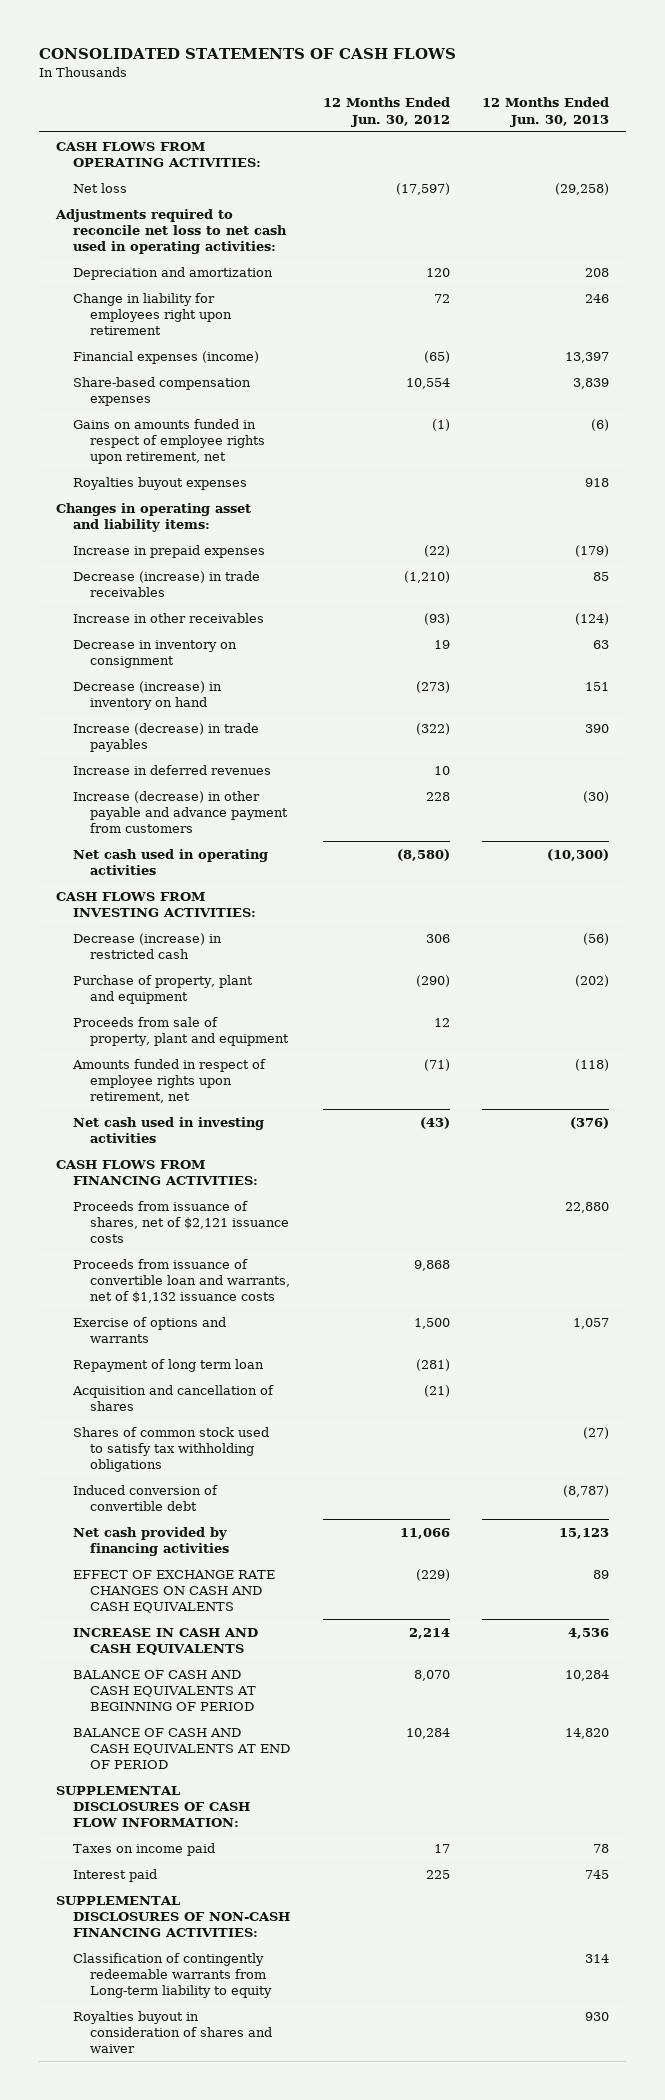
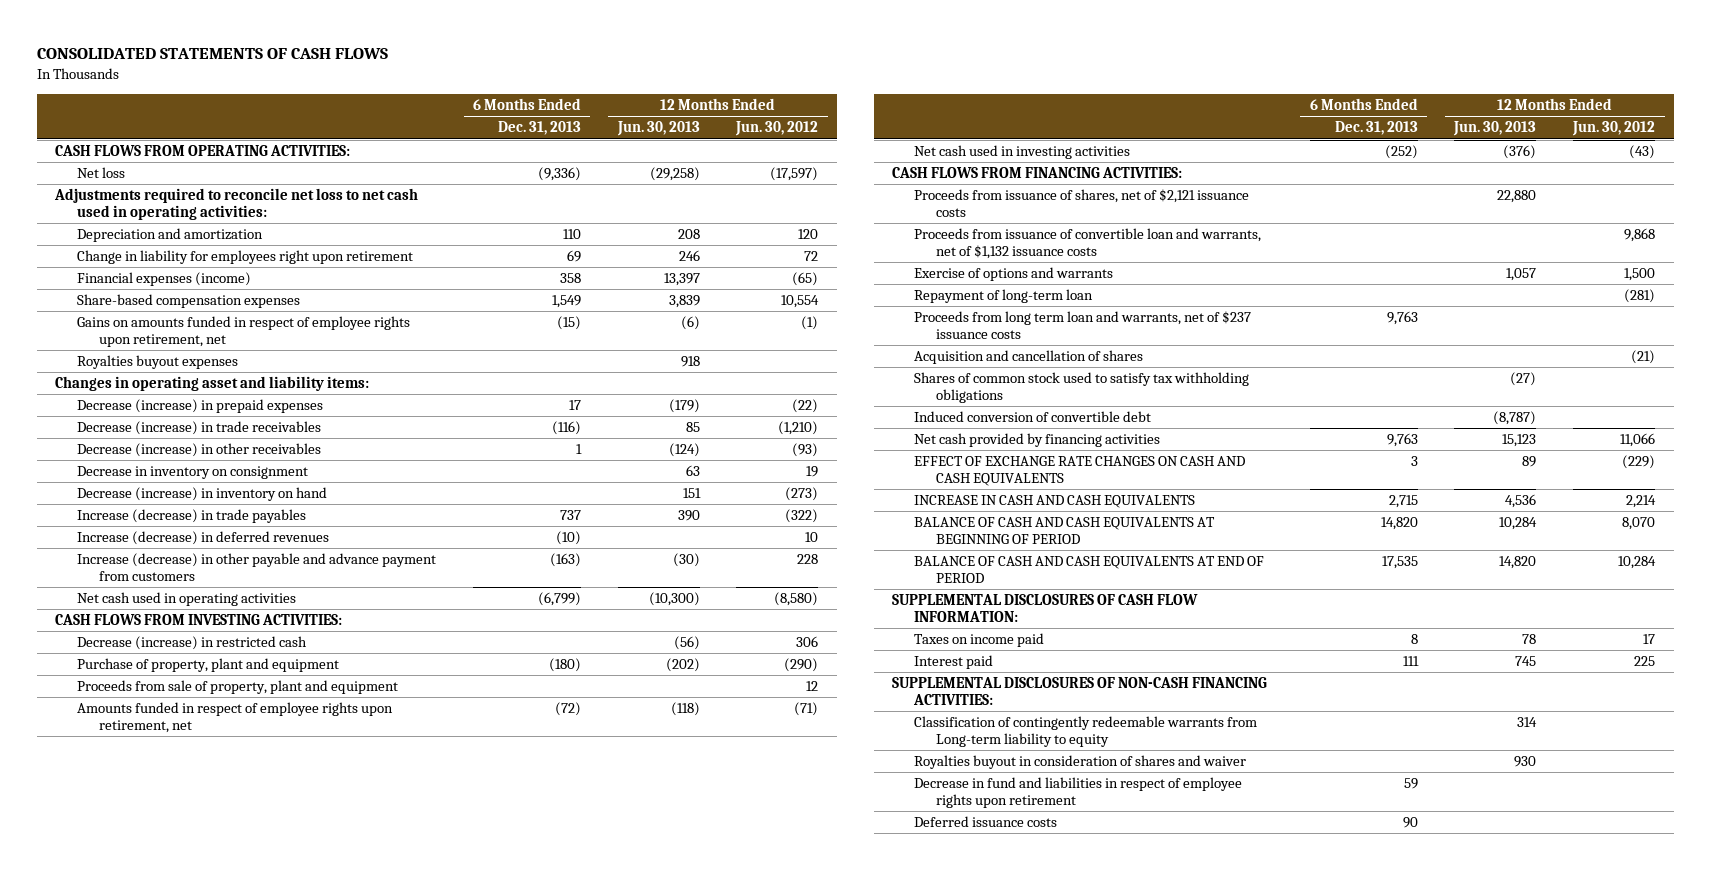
- | 12 Months Ended Jun. 30, 2012 | 12 Months Ended Jun. 30, 2013
+ | 6 Months Ended Dec. 31, 2013 | 12 Months Ended Jun. 30, 2013 | 12 Months Ended Jun. 30, 2012
- Increase in prepaid expenses | (22) | (179)
+ Decrease (increase) in prepaid expenses | 17 | (179) | (22)
- Increase in other receivables | (93) | (124)
+ Decrease (increase) in other receivables | 1 | (124) | (93)
- Increase in deferred revenues | 10 |
+ Increase (decrease) in deferred revenues | (10) | | 10
- Repayment of long term loan | (281) |
+ Repayment of long-term loan | | | (281)
+ Proceeds from long term loan and warrants, net of $237 issuance costs | 9,763 | |
+ Decrease in fund and liabilities in respect of employee rights upon retirement | 59 | |
+ Deferred issuance costs | 90 | |

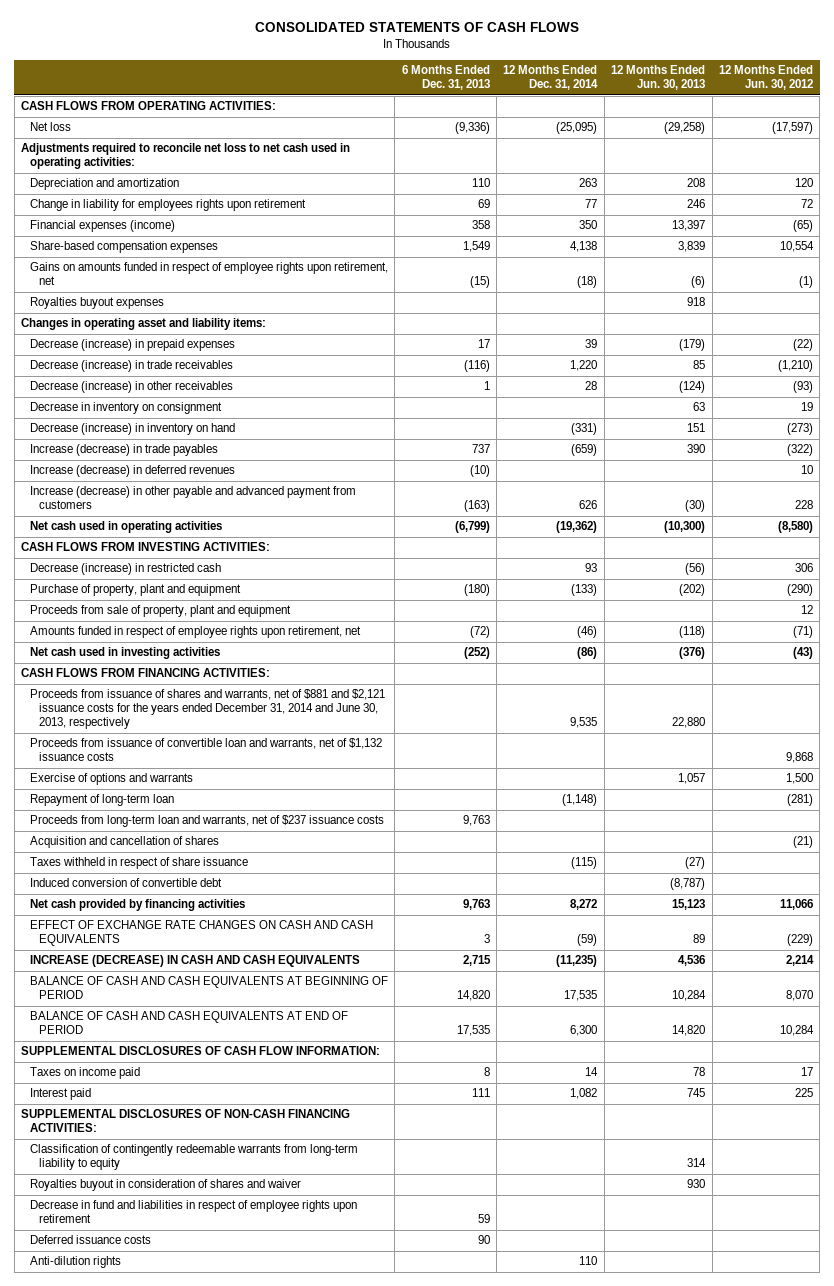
- | 6 Months Ended Dec. 31, 2013 | 12 Months Ended Jun. 30, 2013 | 12 Months Ended Jun. 30, 2012
+ | 6 Months Ended Dec. 31, 2013 | 12 Months Ended Dec. 31, 2014 | 12 Months Ended Jun. 30, 2013 | 12 Months Ended Jun. 30, 2012
- Change in liability for employees right upon retirement | 69 | 246 | 72
+ Change in liability for employees rights upon retirement | 69 | 77 | 246 | 72
- Increase (decrease) in other payable and advance payment from customers | (163) | (30) | 228
+ Increase (decrease) in other payable and advanced payment from customers | (163) | 626 | (30) | 228
- Proceeds from issuance of shares, net of $2,121 issuance costs | | 22,880 |
+ Proceeds from issuance of shares and warrants, net of $881 and $2,121 issuance costs for the years ended December 31, 2014 and June 30, 2013, respectively | | 9,535 | 22,880 |
- Proceeds from long term loan and warrants, net of $237 issuance costs | 9,763 | |
+ Proceeds from long-term loan and warrants, net of $237 issuance costs | 9,763 | | |
- Shares of common stock used to satisfy tax withholding obligations | | (27) |
+ Taxes withheld in respect of share issuance | | (115) | (27) |
- INCREASE IN CASH AND CASH EQUIVALENTS | 2,715 | 4,536 | 2,214
+ INCREASE (DECREASE) IN CASH AND CASH EQUIVALENTS | 2,715 | (11,235) | 4,536 | 2,214
- Classification of contingently redeemable warrants from Long-term liability to equity | | 314 |
+ Classification of contingently redeemable warrants from long-term liability to equity | | | 314 |
+ Anti-dilution rights | | 110 | |

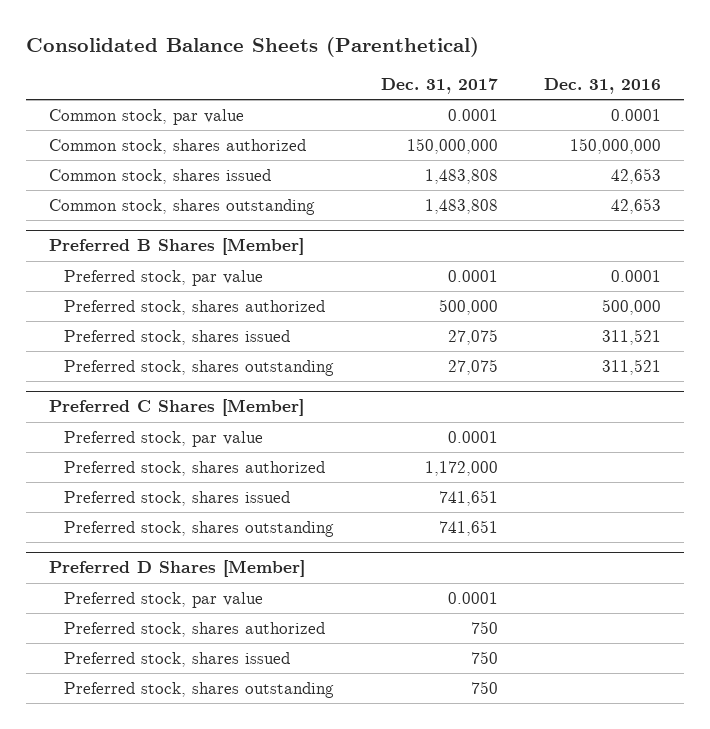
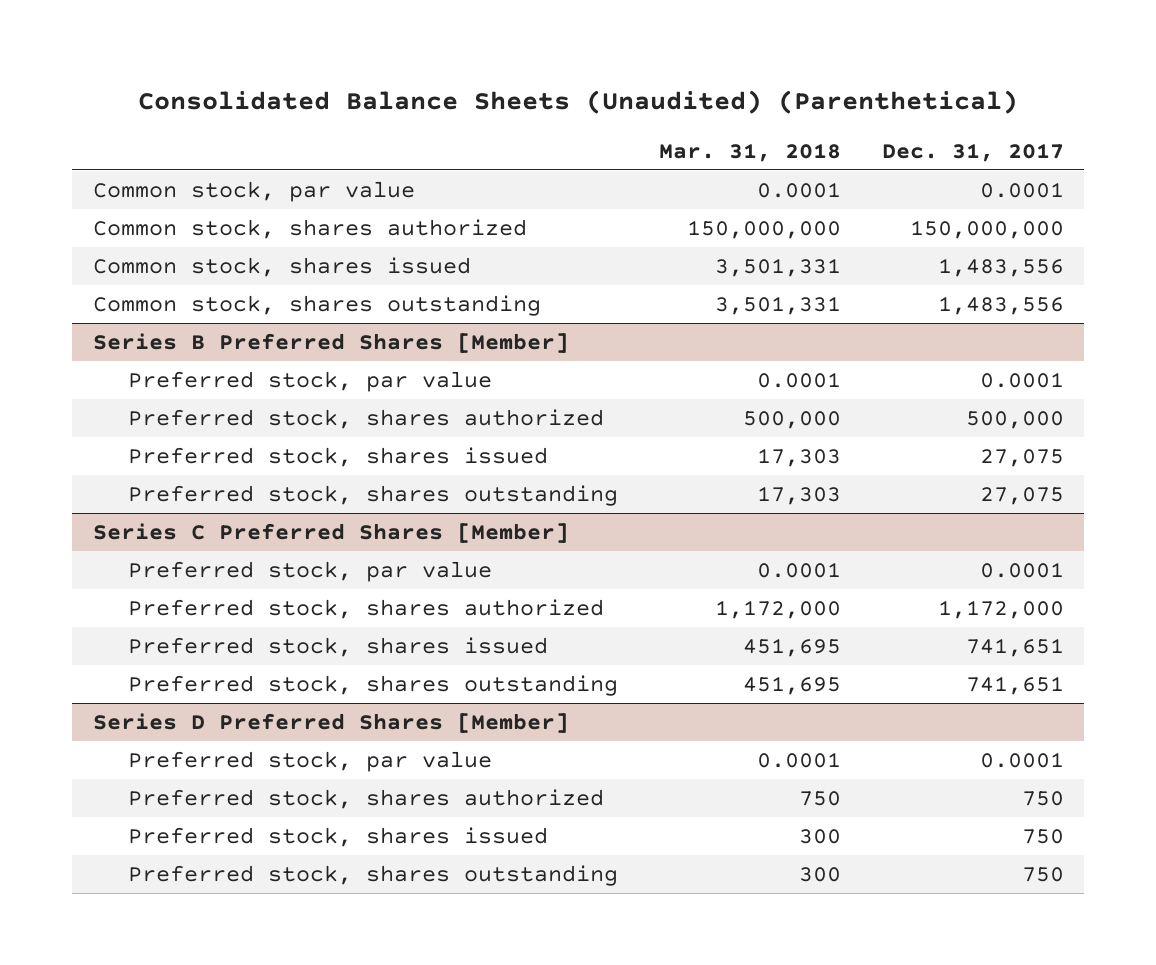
- Consolidated Balance Sheets (Parenthetical)
+ Consolidated Balance Sheets (Unaudited) (Parenthetical)
- | Dec. 31, 2017 | Dec. 31, 2016
+ | Mar. 31, 2018 | Dec. 31, 2017
- Common stock, shares issued | 1,483,808 | 42,653
- Common stock, shares outstanding | 1,483,808 | 42,653
- Preferred B Shares [Member]
+ Common stock, shares issued | 3,501,331 | 1,483,556
+ Common stock, shares outstanding | 3,501,331 | 1,483,556
+ Series B Preferred Shares [Member]
- Preferred C Shares [Member]
+ Series C Preferred Shares [Member]
- Preferred D Shares [Member]
+ Series D Preferred Shares [Member]

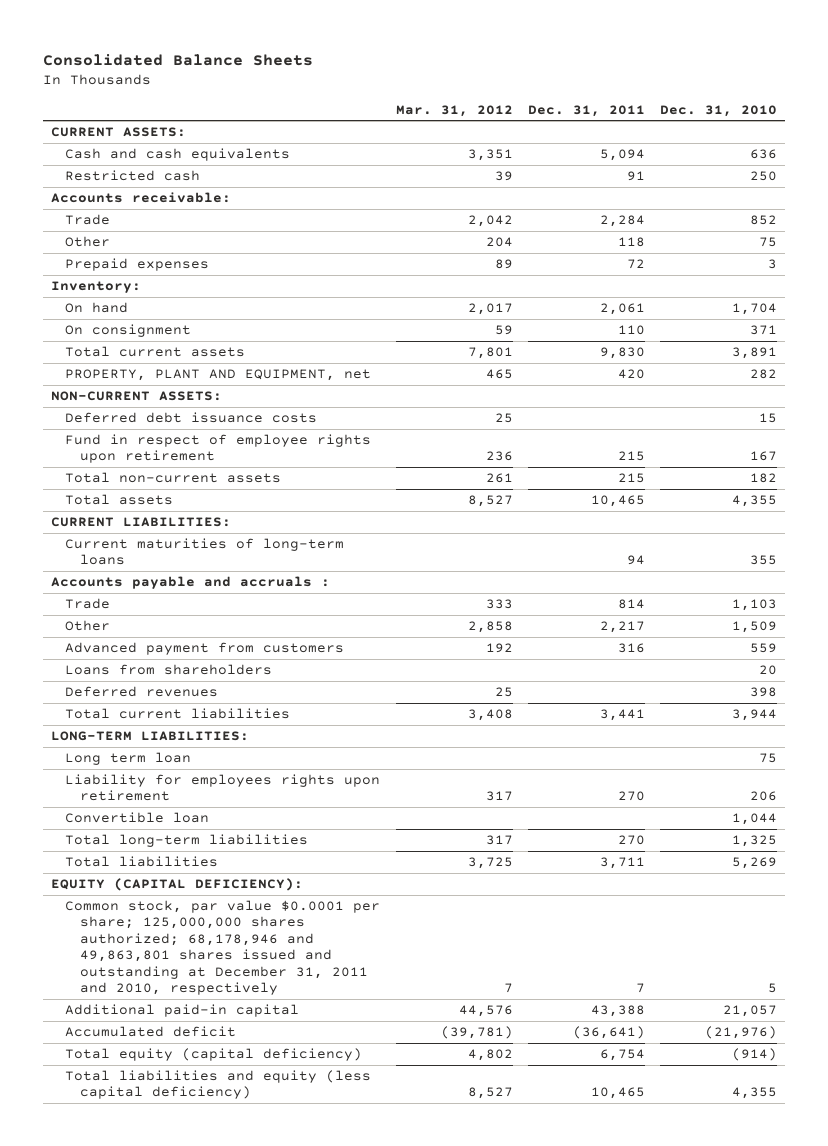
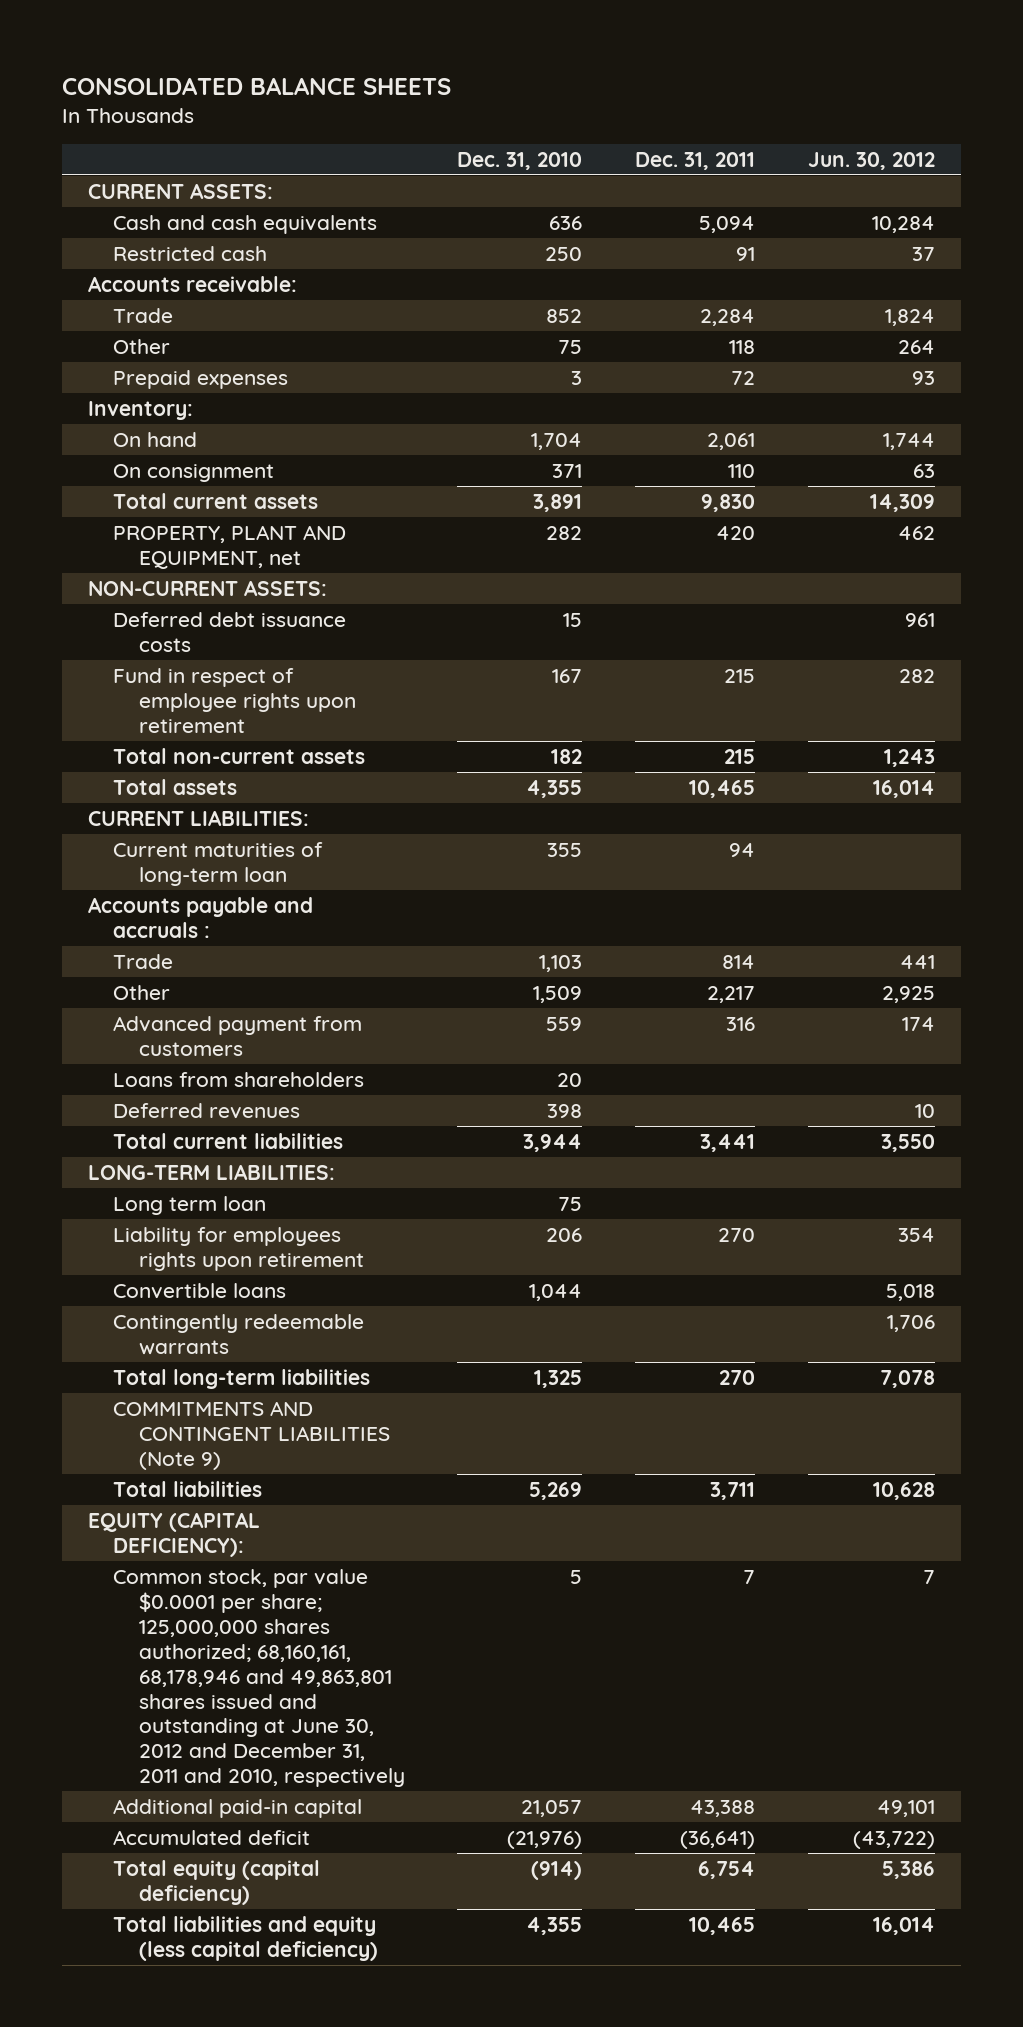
- Consolidated Balance Sheets
+ CONSOLIDATED BALANCE SHEETS
- | Mar. 31, 2012 | Dec. 31, 2011 | Dec. 31, 2010
+ | Dec. 31, 2010 | Dec. 31, 2011 | Jun. 30, 2012
- Current maturities of long-term loans | | 94 | 355
+ Current maturities of long-term loan | 355 | 94 |
- Convertible loan | | | 1,044
+ Convertible loans | 1,044 | | 5,018
+ Contingently redeemable warrants | | | 1,706
+ COMMITMENTS AND CONTINGENT LIABILITIES (Note 9)
- Common stock, par value $0.0001 per share; 125,000,000 shares authorized; 68,178,946 and 49,863,801 shares issued and outstanding at December 31, 2011 and 2010, respectively | 7 | 7 | 5
+ Common stock, par value $0.0001 per share; 125,000,000 shares authorized; 68,160,161, 68,178,946 and 49,863,801 shares issued and outstanding at June 30, 2012 and December 31, 2011 and 2010, respectively | 5 | 7 | 7

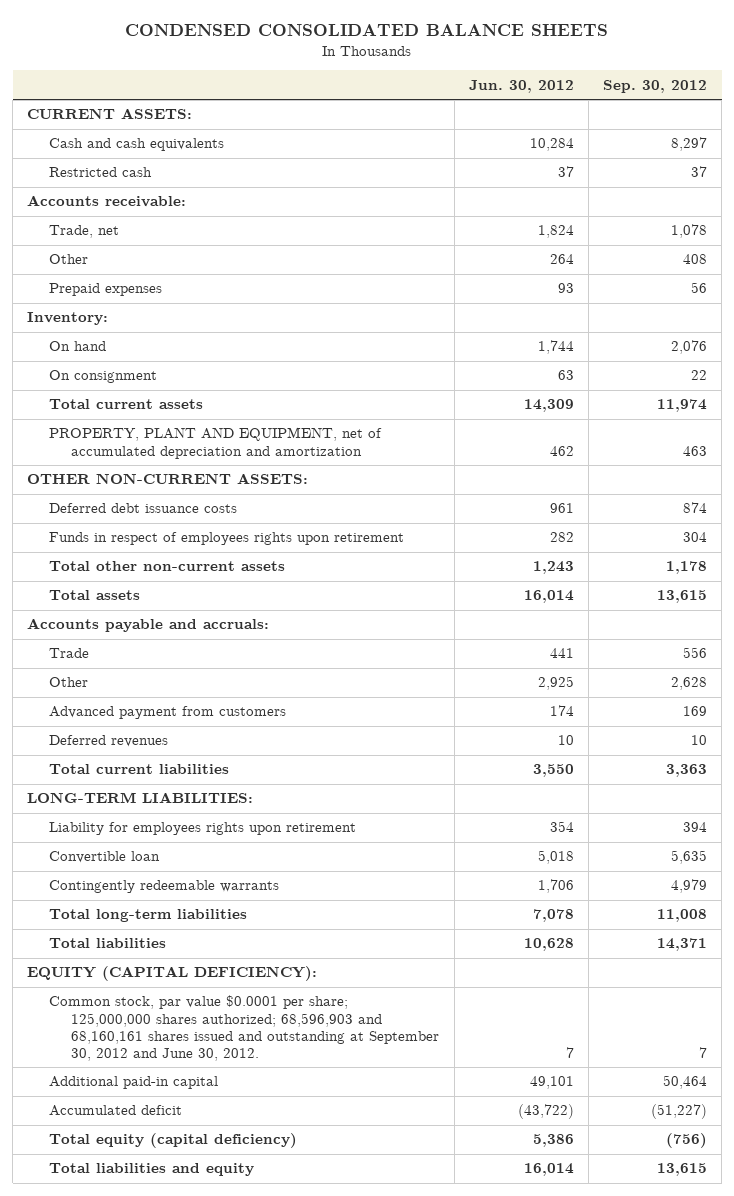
- CONSOLIDATED BALANCE SHEETS
+ CONDENSED CONSOLIDATED BALANCE SHEETS
- | Dec. 31, 2010 | Dec. 31, 2011 | Jun. 30, 2012
+ | Jun. 30, 2012 | Sep. 30, 2012
- Trade | 852 | 2,284 | 1,824
+ Trade, net | 1,824 | 1,078
- PROPERTY, PLANT AND EQUIPMENT, net | 282 | 420 | 462
- NON-CURRENT ASSETS:
+ PROPERTY, PLANT AND EQUIPMENT, net of accumulated depreciation and amortization | 462 | 463
+ OTHER NON-CURRENT ASSETS:
- Fund in respect of employee rights upon retirement | 167 | 215 | 282
- Total non-current assets | 182 | 215 | 1,243
+ Funds in respect of employees rights upon retirement | 282 | 304
+ Total other non-current assets | 1,243 | 1,178
- CURRENT LIABILITIES:
- Current maturities of long-term loan | 355 | 94 |
- Accounts payable and accruals :
+ Accounts payable and accruals:
- Loans from shareholders | 20 | |
- Long term loan | 75 | |
- Convertible loans | 1,044 | | 5,018
+ Convertible loan | 5,018 | 5,635
- COMMITMENTS AND CONTINGENT LIABILITIES (Note 9)
- Common stock, par value $0.0001 per share; 125,000,000 shares authorized; 68,160,161, 68,178,946 and 49,863,801 shares issued and outstanding at June 30, 2012 and December 31, 2011 and 2010, respectively | 5 | 7 | 7
+ Common stock, par value $0.0001 per share; 125,000,000 shares authorized; 68,596,903 and 68,160,161 shares issued and outstanding at September 30, 2012 and June 30, 2012. | 7 | 7
- Total liabilities and equity (less capital deficiency) | 4,355 | 10,465 | 16,014
+ Total liabilities and equity | 16,014 | 13,615

